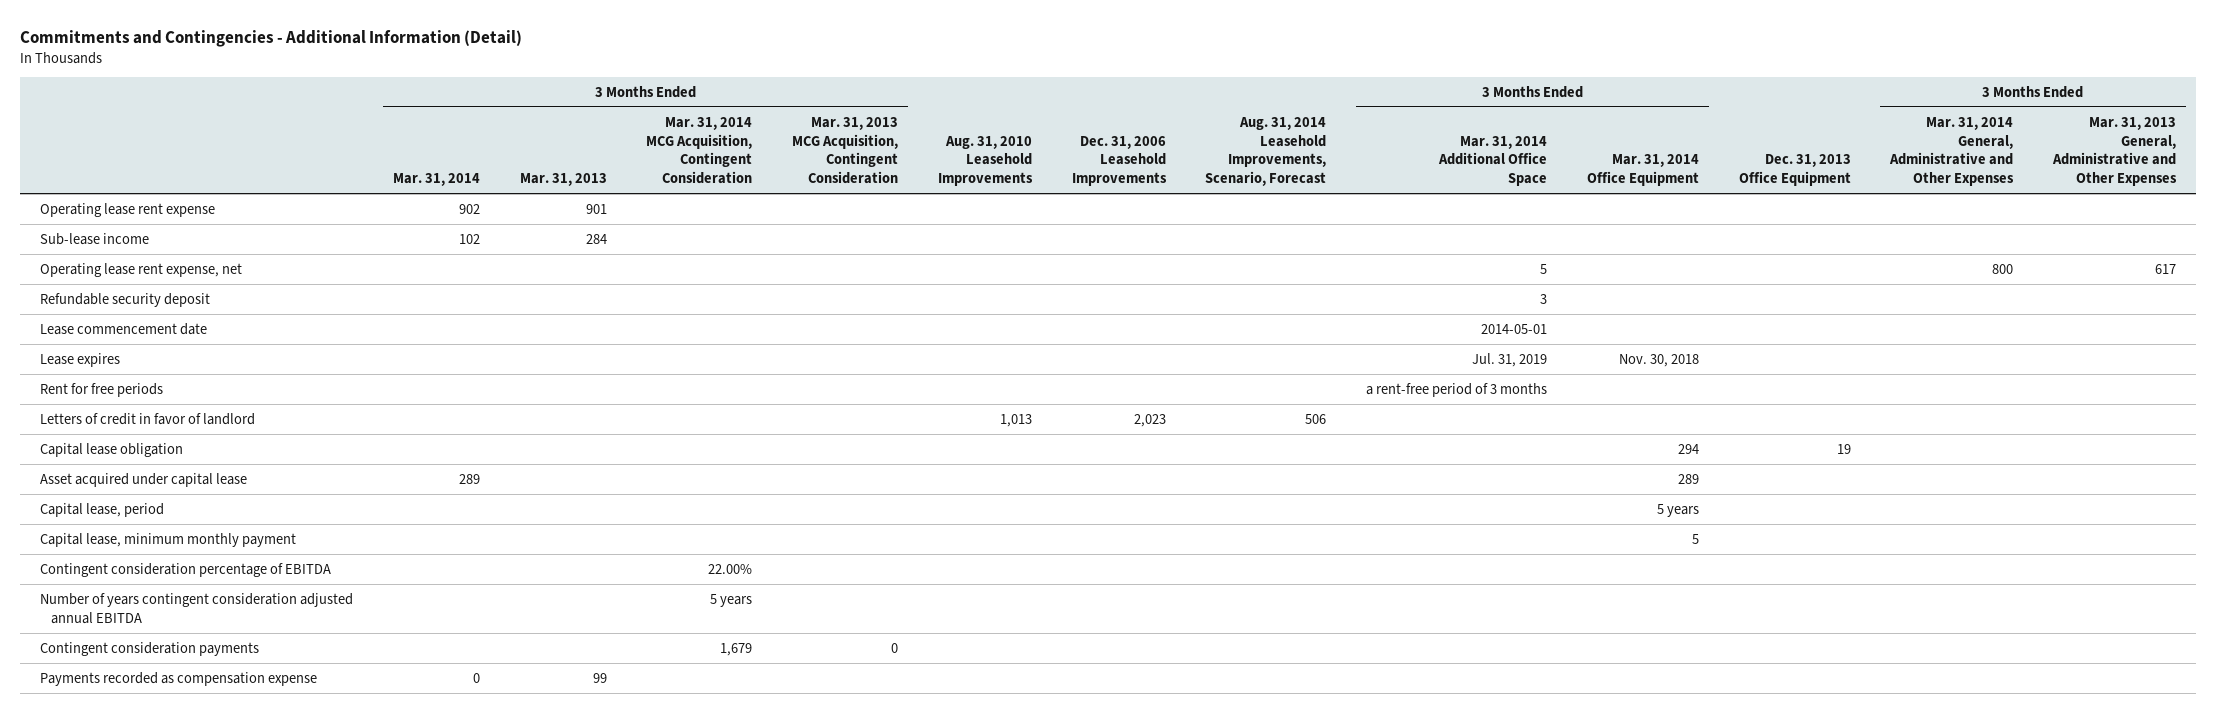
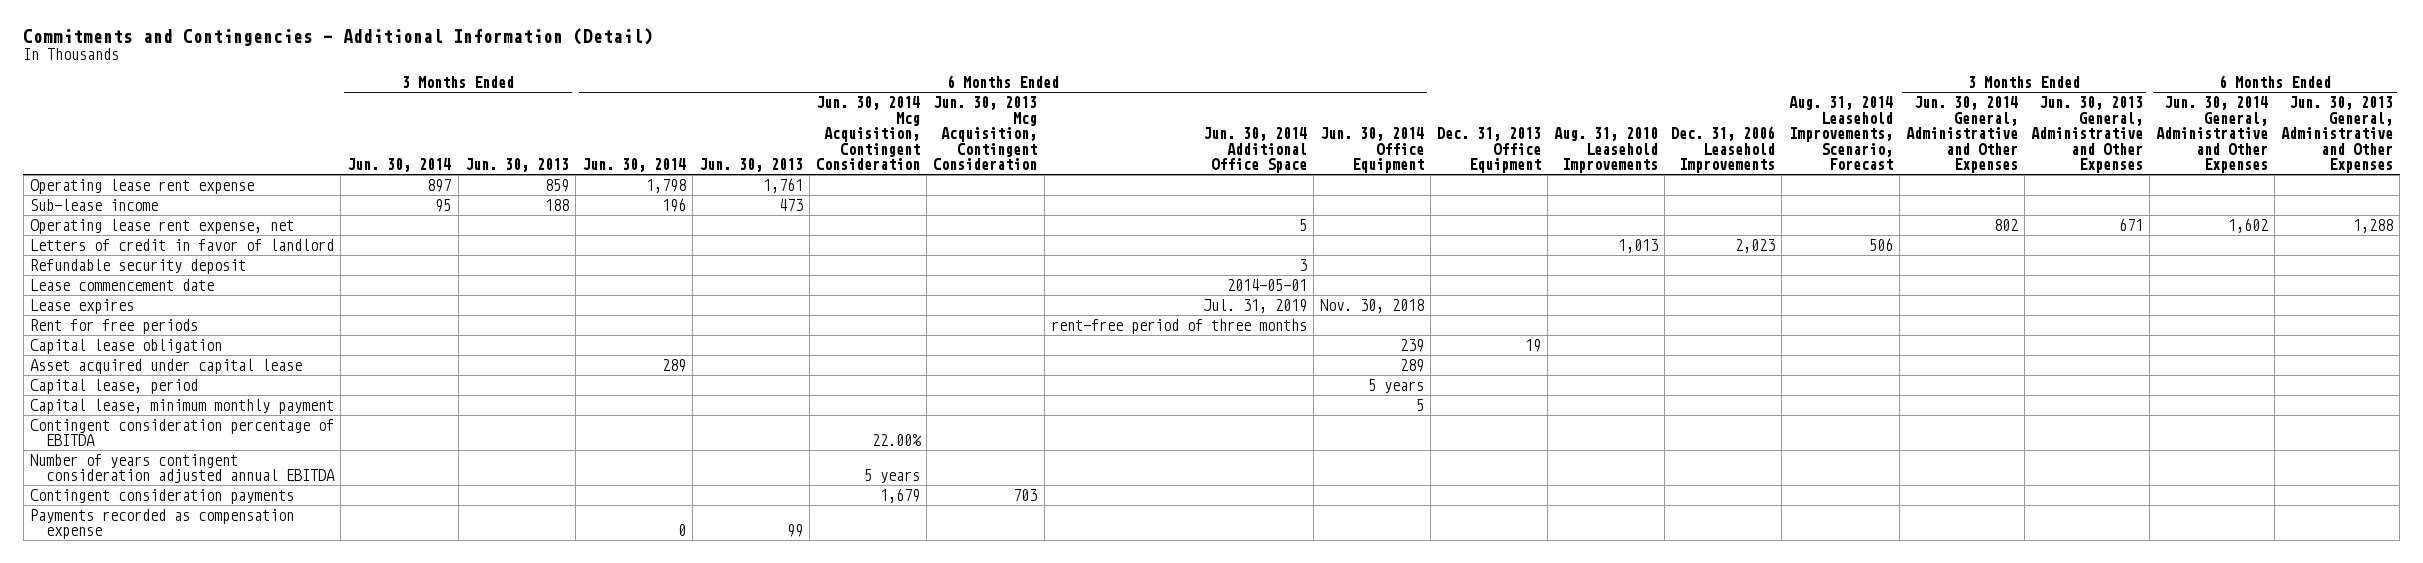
- | 3 Months Ended Mar. 31, 2014 | 3 Months Ended Mar. 31, 2013 | 3 Months Ended Mar. 31, 2014 MCG Acquisition, Contingent Consideration | 3 Months Ended Mar. 31, 2013 MCG Acquisition, Contingent Consideration | Aug. 31, 2010 Leasehold Improvements | Dec. 31, 2006 Leasehold Improvements | Aug. 31, 2014 Leasehold Improvements, Scenario, Forecast | 3 Months Ended Mar. 31, 2014 Additional Office Space | 3 Months Ended Mar. 31, 2014 Office Equipment | Dec. 31, 2013 Office Equipment | 3 Months Ended Mar. 31, 2014 General, Administrative and Other Expenses | 3 Months Ended Mar. 31, 2013 General, Administrative and Other Expenses
+ | 3 Months Ended Jun. 30, 2014 | 3 Months Ended Jun. 30, 2013 | 6 Months Ended Jun. 30, 2014 | 6 Months Ended Jun. 30, 2013 | 6 Months Ended Jun. 30, 2014 Mcg Acquisition, Contingent Consideration | 6 Months Ended Jun. 30, 2013 Mcg Acquisition, Contingent Consideration | 6 Months Ended Jun. 30, 2014 Additional Office Space | 6 Months Ended Jun. 30, 2014 Office Equipment | Dec. 31, 2013 Office Equipment | Aug. 31, 2010 Leasehold Improvements | Dec. 31, 2006 Leasehold Improvements | Aug. 31, 2014 Leasehold Improvements, Scenario, Forecast | 3 Months Ended Jun. 30, 2014 General, Administrative and Other Expenses | 3 Months Ended Jun. 30, 2013 General, Administrative and Other Expenses | 6 Months Ended Jun. 30, 2014 General, Administrative and Other Expenses | 6 Months Ended Jun. 30, 2013 General, Administrative and Other Expenses
moved up: Letters of credit in favor of landlord | | | | | | | | | | 1,013 | 2,023 | 506 | | | |

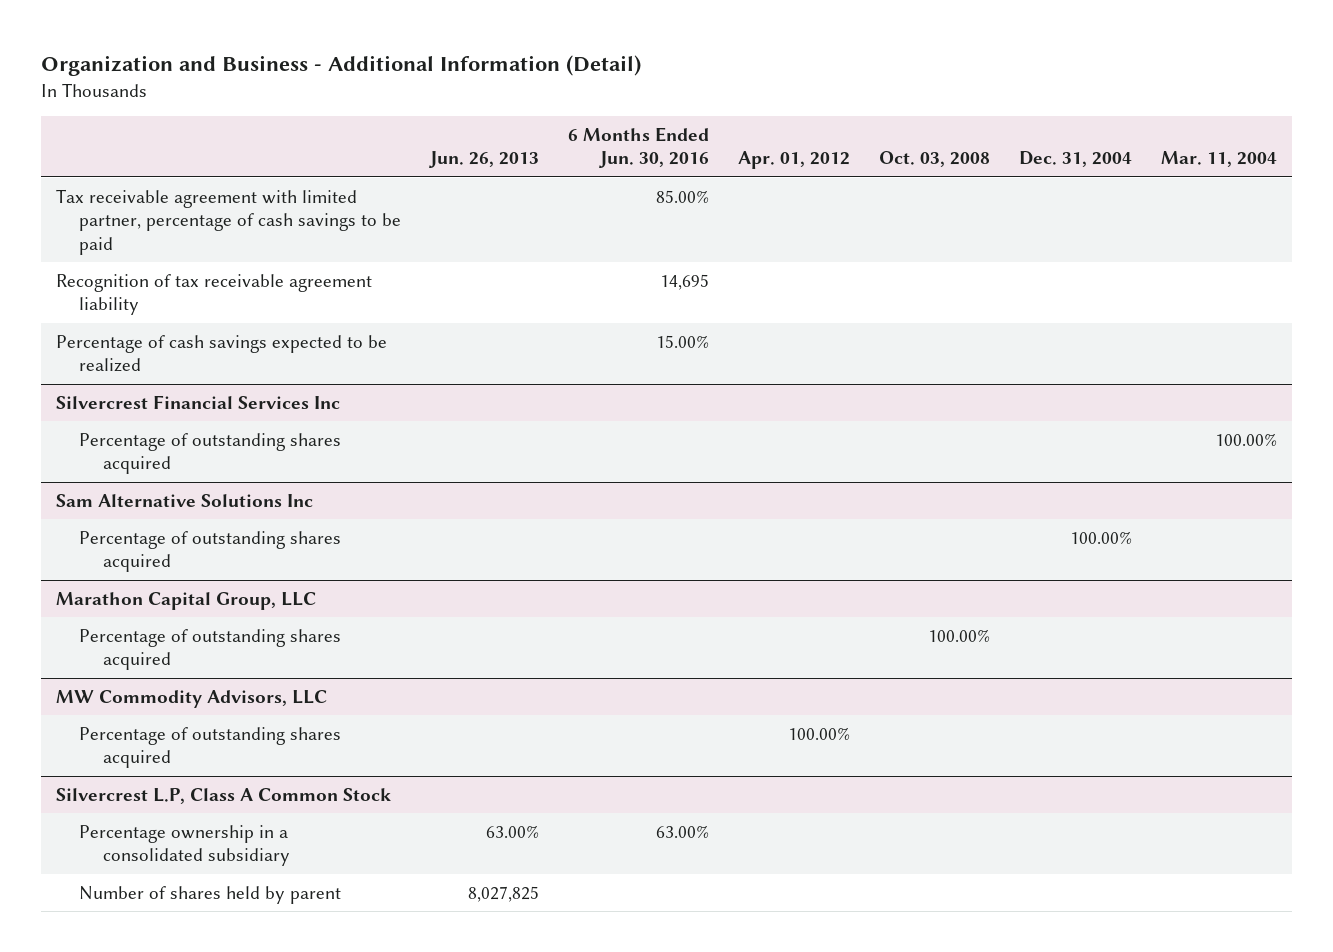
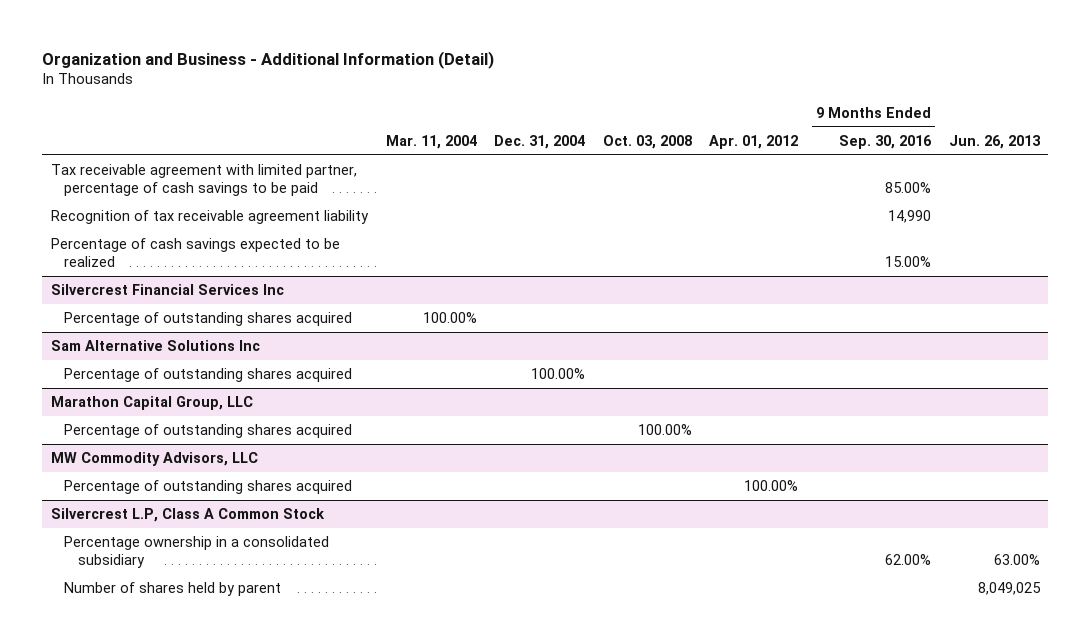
- | Jun. 26, 2013 | 6 Months Ended Jun. 30, 2016 | Apr. 01, 2012 | Oct. 03, 2008 | Dec. 31, 2004 | Mar. 11, 2004
+ | Mar. 11, 2004 | Dec. 31, 2004 | Oct. 03, 2008 | Apr. 01, 2012 | 9 Months Ended Sep. 30, 2016 | Jun. 26, 2013
@ Silvercrest L.P, Class A Common Stock
- Number of shares held by parent | 8,027,825 | | | | |
+ Number of shares held by parent | | | | | | 8,049,025

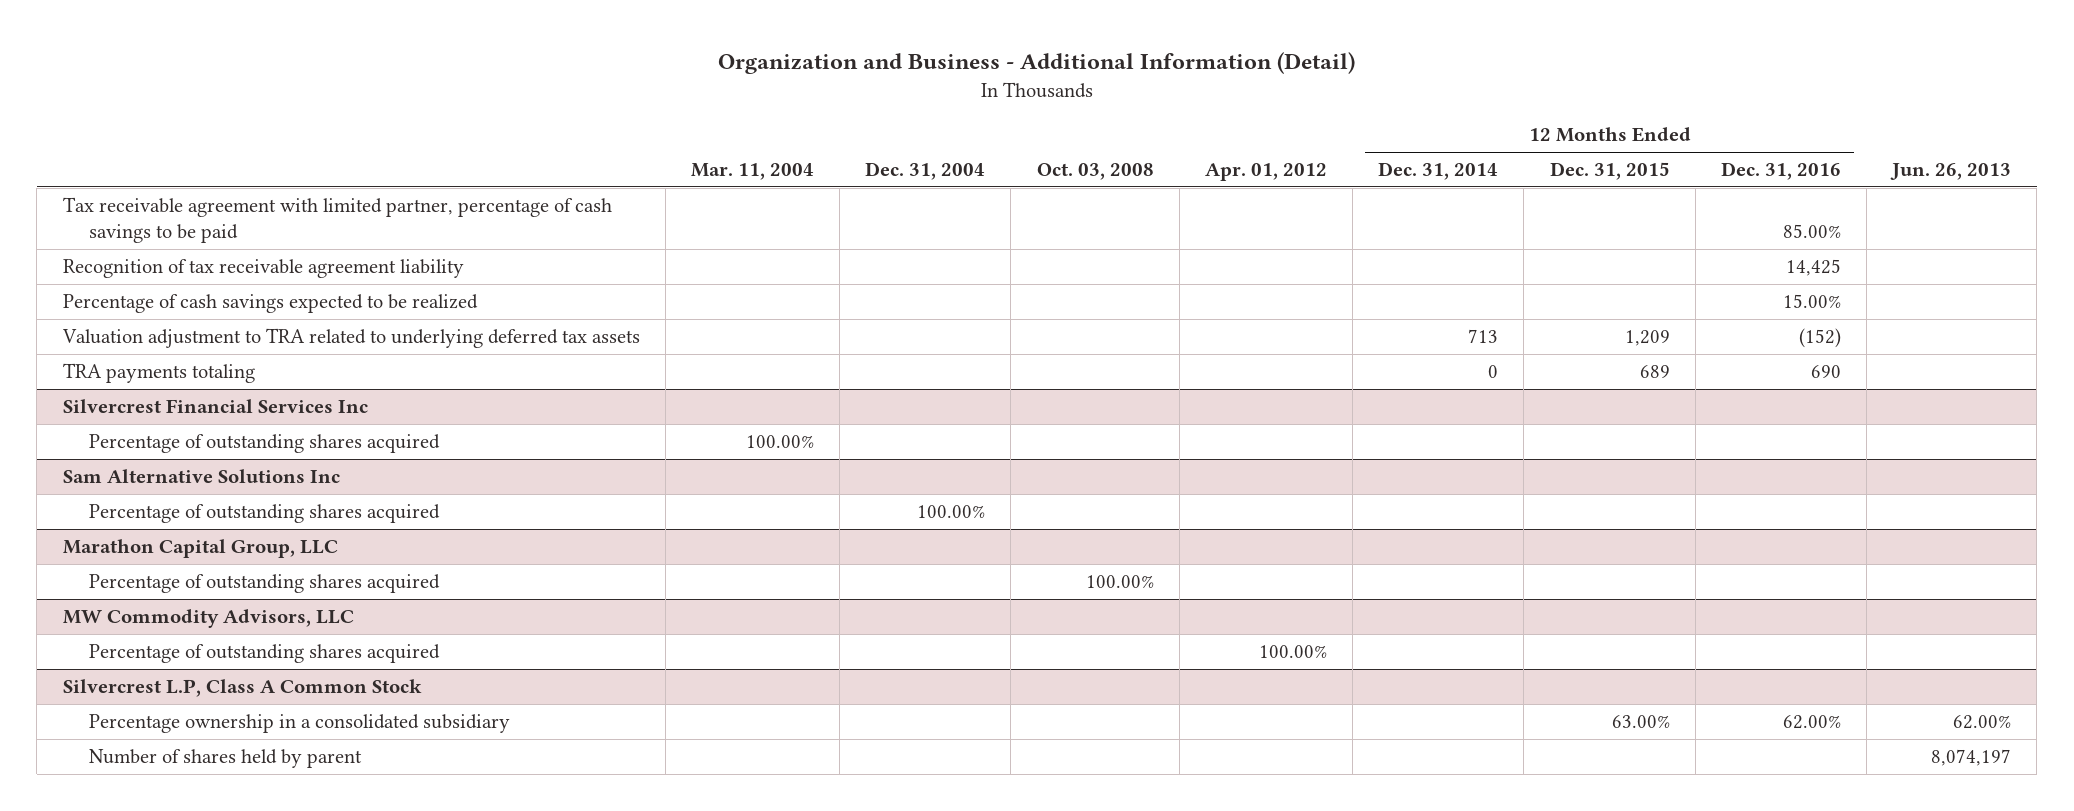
- | Mar. 11, 2004 | Dec. 31, 2004 | Oct. 03, 2008 | Apr. 01, 2012 | 9 Months Ended Sep. 30, 2016 | Jun. 26, 2013
+ | Mar. 11, 2004 | Dec. 31, 2004 | Oct. 03, 2008 | Apr. 01, 2012 | 12 Months Ended Dec. 31, 2014 | 12 Months Ended Dec. 31, 2015 | 12 Months Ended Dec. 31, 2016 | Jun. 26, 2013
+ Valuation adjustment to TRA related to underlying deferred tax assets | | | | | 713 | 1,209 | (152) |
+ TRA payments totaling | | | | | 0 | 689 | 690 |
@ Silvercrest L.P, Class A Common Stock
- Percentage ownership in a consolidated subsidiary | | | | | 62.00% | 63.00%
- Number of shares held by parent | | | | | | 8,049,025
+ Percentage ownership in a consolidated subsidiary | | | | | | 63.00% | 62.00% | 62.00%
+ Number of shares held by parent | | | | | | | | 8,074,197

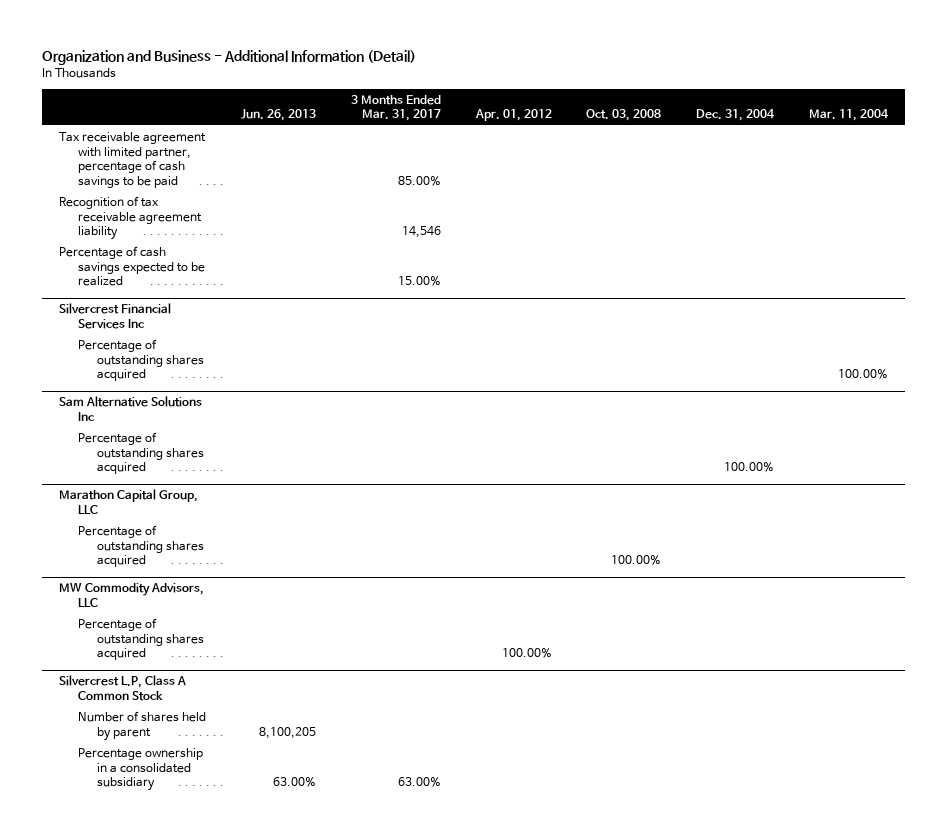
- | Mar. 11, 2004 | Dec. 31, 2004 | Oct. 03, 2008 | Apr. 01, 2012 | 12 Months Ended Dec. 31, 2014 | 12 Months Ended Dec. 31, 2015 | 12 Months Ended Dec. 31, 2016 | Jun. 26, 2013
+ | Jun. 26, 2013 | 3 Months Ended Mar. 31, 2017 | Apr. 01, 2012 | Oct. 03, 2008 | Dec. 31, 2004 | Mar. 11, 2004
- Valuation adjustment to TRA related to underlying deferred tax assets | | | | | 713 | 1,209 | (152) |
- TRA payments totaling | | | | | 0 | 689 | 690 |
@ Silvercrest L.P, Class A Common Stock
- Percentage ownership in a consolidated subsidiary | | | | | | 63.00% | 62.00% | 62.00%
- Number of shares held by parent | | | | | | | | 8,074,197
+ Number of shares held by parent | 8,100,205 | | | | |
+ Percentage ownership in a consolidated subsidiary | 63.00% | 63.00% | | | |

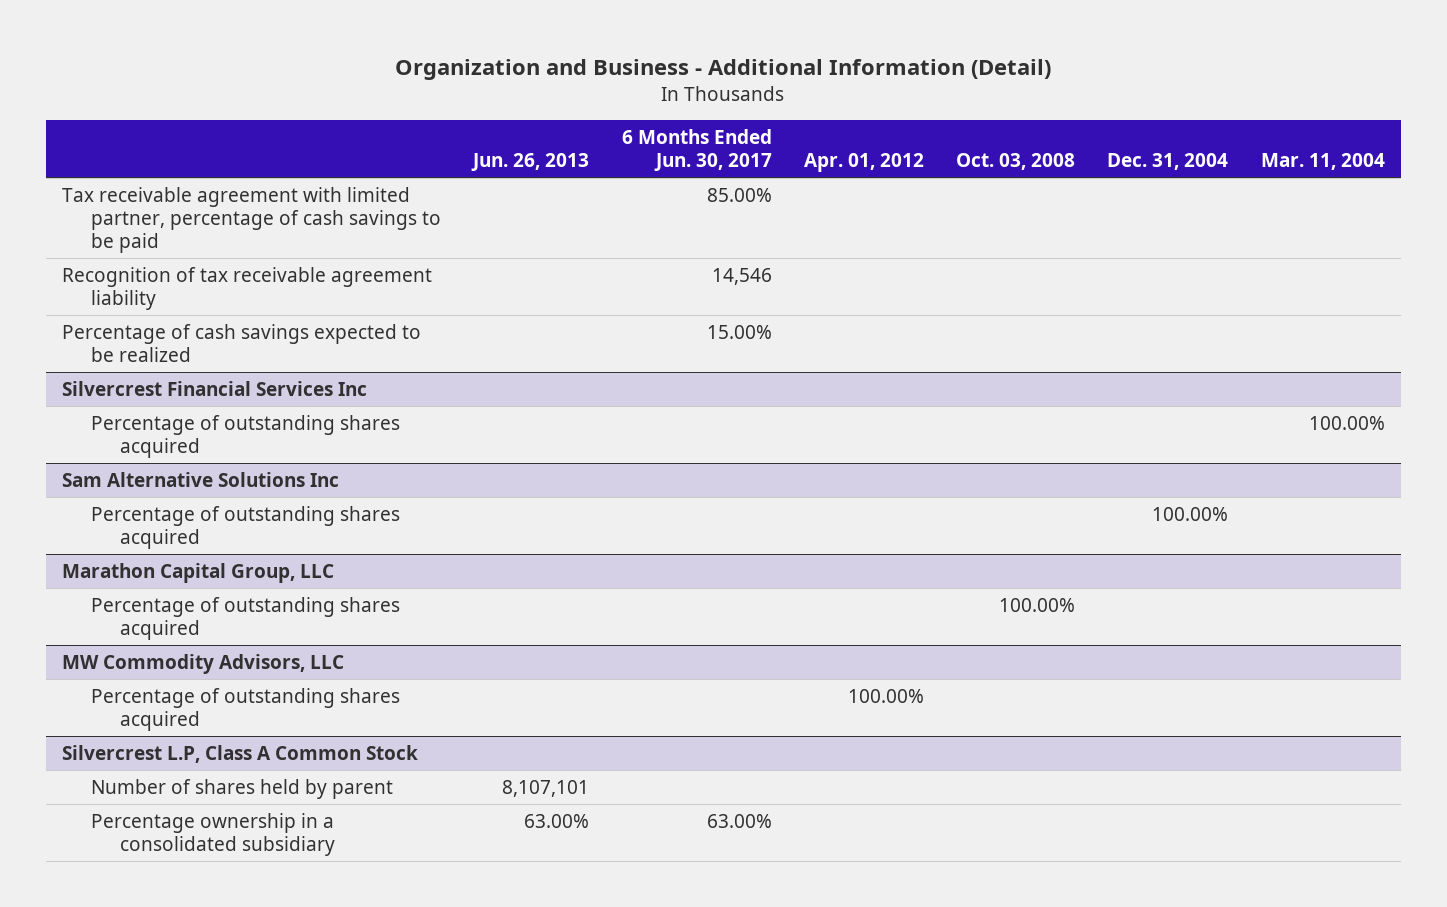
- | Jun. 26, 2013 | 3 Months Ended Mar. 31, 2017 | Apr. 01, 2012 | Oct. 03, 2008 | Dec. 31, 2004 | Mar. 11, 2004
+ | Jun. 26, 2013 | 6 Months Ended Jun. 30, 2017 | Apr. 01, 2012 | Oct. 03, 2008 | Dec. 31, 2004 | Mar. 11, 2004
@ Silvercrest L.P, Class A Common Stock
- Number of shares held by parent | 8,100,205 | | | | |
+ Number of shares held by parent | 8,107,101 | | | | |

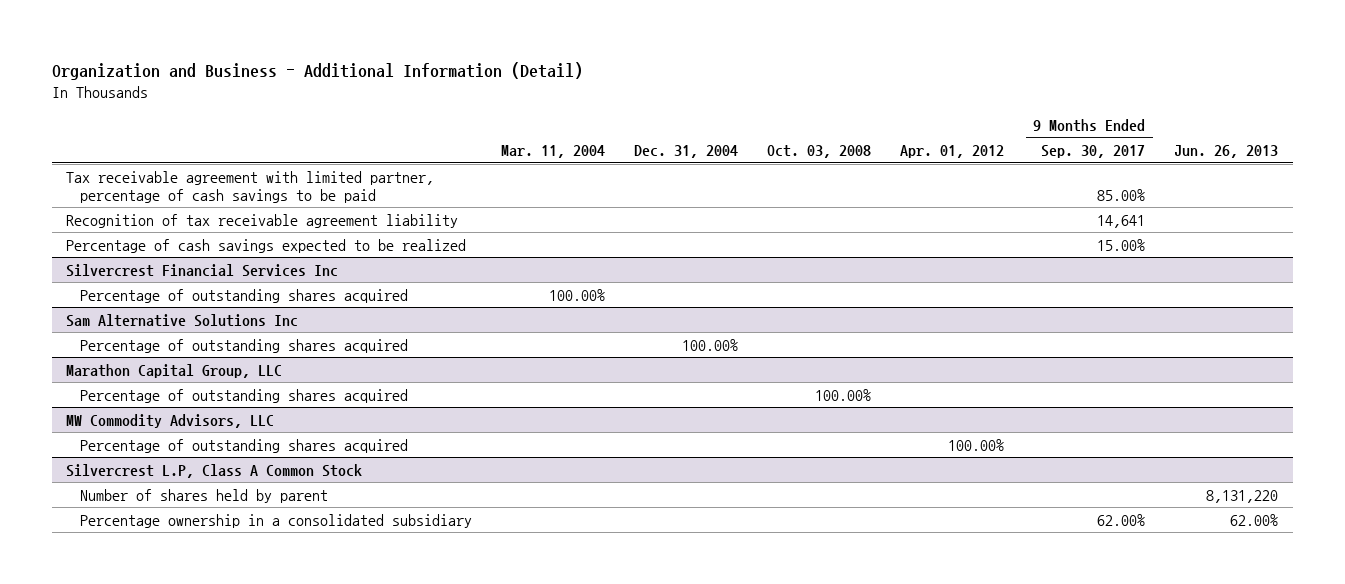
- | Jun. 26, 2013 | 6 Months Ended Jun. 30, 2017 | Apr. 01, 2012 | Oct. 03, 2008 | Dec. 31, 2004 | Mar. 11, 2004
+ | Mar. 11, 2004 | Dec. 31, 2004 | Oct. 03, 2008 | Apr. 01, 2012 | 9 Months Ended Sep. 30, 2017 | Jun. 26, 2013
@ Silvercrest L.P, Class A Common Stock
- Number of shares held by parent | 8,107,101 | | | | |
- Percentage ownership in a consolidated subsidiary | 63.00% | 63.00% | | | |
+ Number of shares held by parent | | | | | | 8,131,220
+ Percentage ownership in a consolidated subsidiary | | | | | 62.00% | 62.00%

